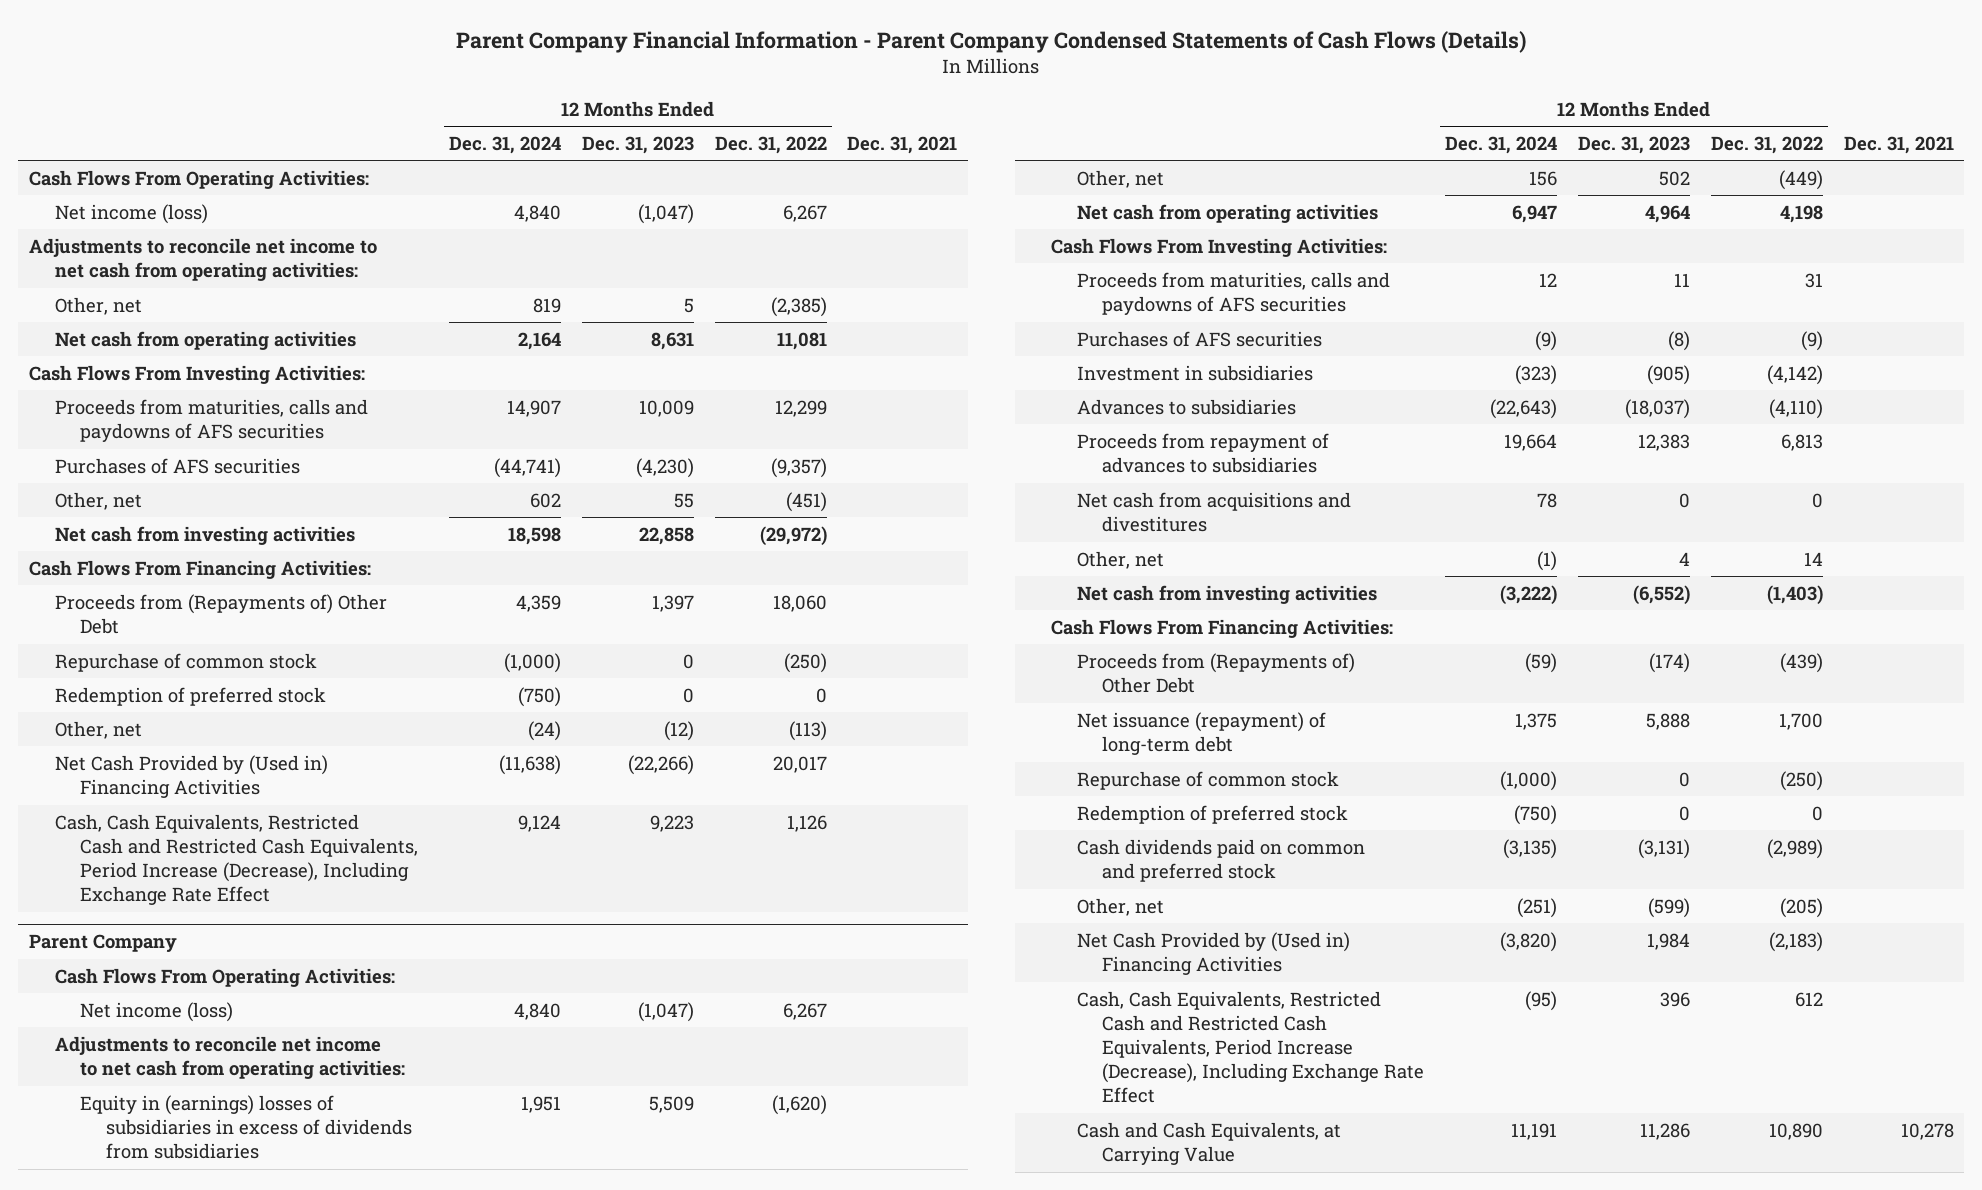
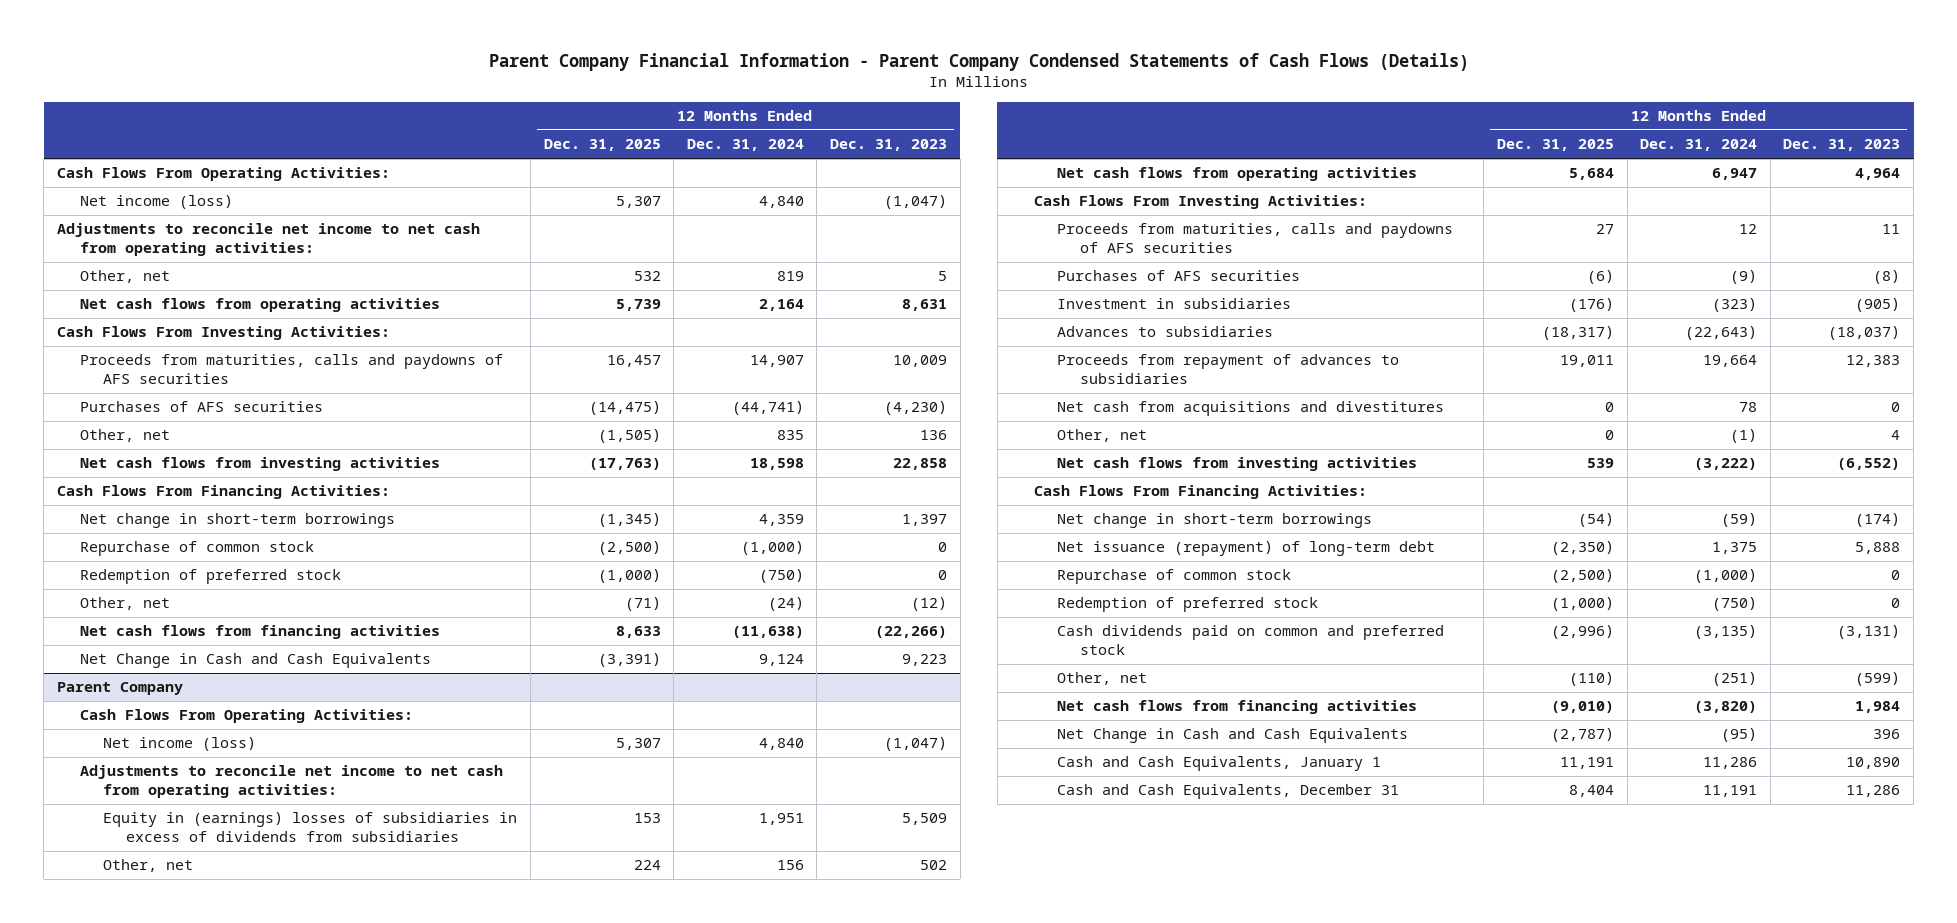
- | 12 Months Ended Dec. 31, 2024 | 12 Months Ended Dec. 31, 2023 | 12 Months Ended Dec. 31, 2022 | Dec. 31, 2021
+ | 12 Months Ended Dec. 31, 2025 | 12 Months Ended Dec. 31, 2024 | 12 Months Ended Dec. 31, 2023
- Net cash from operating activities | 2,164 | 8,631 | 11,081 |
+ Net cash flows from operating activities | 5,739 | 2,164 | 8,631
- Other, net | 602 | 55 | (451) |
- Net cash from investing activities | 18,598 | 22,858 | (29,972) |
+ Other, net | (1,505) | 835 | 136
+ Net cash flows from investing activities | (17,763) | 18,598 | 22,858
- Proceeds from (Repayments of) Other Debt | 4,359 | 1,397 | 18,060 |
+ Net change in short-term borrowings | (1,345) | 4,359 | 1,397
- Net Cash Provided by (Used in) Financing Activities | (11,638) | (22,266) | 20,017 |
- Cash, Cash Equivalents, Restricted Cash and Restricted Cash Equivalents, Period Increase (Decrease), Including Exchange Rate Effect | 9,124 | 9,223 | 1,126 |
+ Net cash flows from financing activities | 8,633 | (11,638) | (22,266)
+ Net Change in Cash and Cash Equivalents | (3,391) | 9,124 | 9,223
@ Parent Company
- Net cash from operating activities | 6,947 | 4,964 | 4,198 |
+ Net cash flows from operating activities | 5,684 | 6,947 | 4,964
- Net cash from investing activities | (3,222) | (6,552) | (1,403) |
+ Net cash flows from investing activities | 539 | (3,222) | (6,552)
- Proceeds from (Repayments of) Other Debt | (59) | (174) | (439) |
+ Net change in short-term borrowings | (54) | (59) | (174)
- Net Cash Provided by (Used in) Financing Activities | (3,820) | 1,984 | (2,183) |
- Cash, Cash Equivalents, Restricted Cash and Restricted Cash Equivalents, Period Increase (Decrease), Including Exchange Rate Effect | (95) | 396 | 612 |
- Cash and Cash Equivalents, at Carrying Value | 11,191 | 11,286 | 10,890 | 10,278
+ Net cash flows from financing activities | (9,010) | (3,820) | 1,984
+ Net Change in Cash and Cash Equivalents | (2,787) | (95) | 396
+ Cash and Cash Equivalents, January 1 | 11,191 | 11,286 | 10,890
+ Cash and Cash Equivalents, December 31 | 8,404 | 11,191 | 11,286

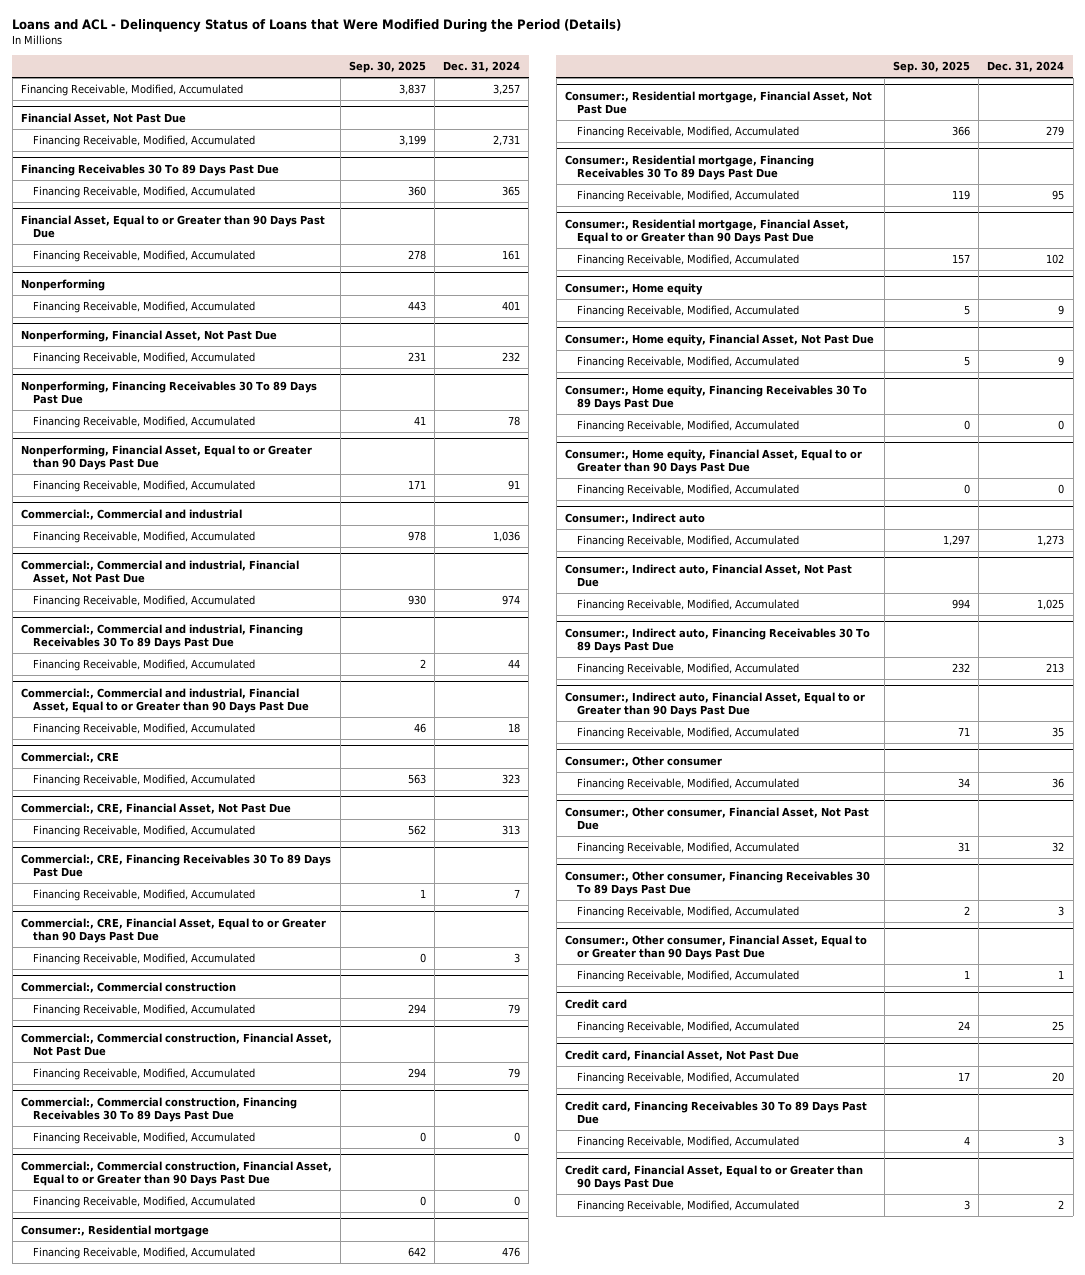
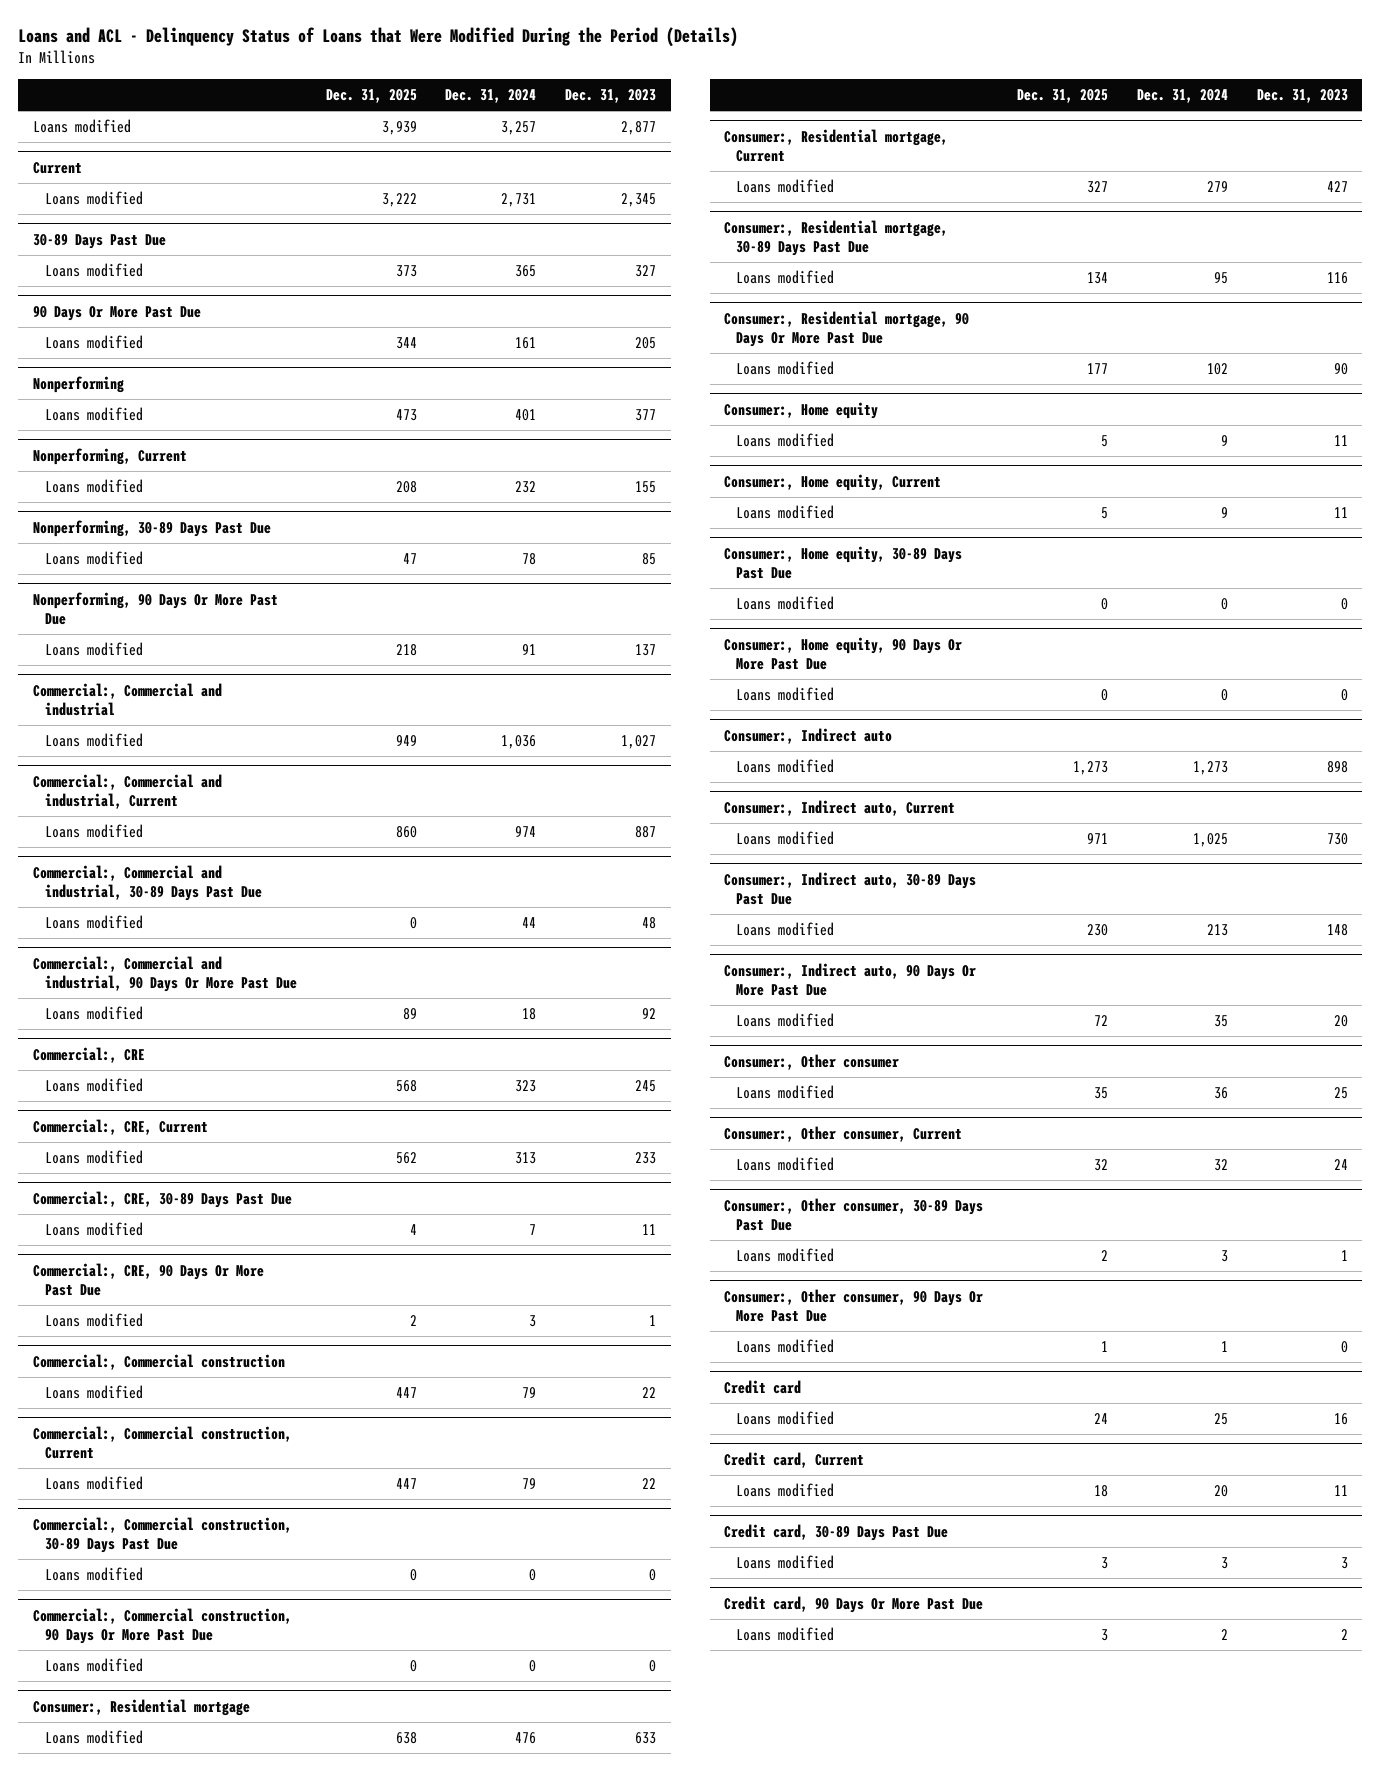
- | Sep. 30, 2025 | Dec. 31, 2024
+ | Dec. 31, 2025 | Dec. 31, 2024 | Dec. 31, 2023
- Financing Receivable, Modified, Accumulated | 3,837 | 3,257
- Financial Asset, Not Past Due
- Financing Receivable, Modified, Accumulated | 3,199 | 2,731
- Financing Receivables 30 To 89 Days Past Due
- Financing Receivable, Modified, Accumulated | 360 | 365
- Financial Asset, Equal to or Greater than 90 Days Past Due
- Financing Receivable, Modified, Accumulated | 278 | 161
+ Loans modified | 3,939 | 3,257 | 2,877
+ Current
+ Loans modified | 3,222 | 2,731 | 2,345
+ 30-89 Days Past Due
+ Loans modified | 373 | 365 | 327
+ 90 Days Or More Past Due
+ Loans modified | 344 | 161 | 205
@ Nonperforming
- Financing Receivable, Modified, Accumulated | 443 | 401
- Nonperforming, Financial Asset, Not Past Due
- Financing Receivable, Modified, Accumulated | 231 | 232
- Nonperforming, Financing Receivables 30 To 89 Days Past Due
- Financing Receivable, Modified, Accumulated | 41 | 78
- Nonperforming, Financial Asset, Equal to or Greater than 90 Days Past Due
- Financing Receivable, Modified, Accumulated | 171 | 91
@ Nonperforming
+ Loans modified | 473 | 401 | 377
+ Nonperforming, Current
+ Loans modified | 208 | 232 | 155
+ Nonperforming, 30-89 Days Past Due
+ Loans modified | 47 | 78 | 85
+ Nonperforming, 90 Days Or More Past Due
+ Loans modified | 218 | 91 | 137
@ Commercial:, Commercial and industrial
- Financing Receivable, Modified, Accumulated | 978 | 1,036
- Commercial:, Commercial and industrial, Financial Asset, Not Past Due
- Financing Receivable, Modified, Accumulated | 930 | 974
- Commercial:, Commercial and industrial, Financing Receivables 30 To 89 Days Past Due
- Financing Receivable, Modified, Accumulated | 2 | 44
- Commercial:, Commercial and industrial, Financial Asset, Equal to or Greater than 90 Days Past Due
- Financing Receivable, Modified, Accumulated | 46 | 18
@ Commercial:, Commercial and industrial
+ Loans modified | 949 | 1,036 | 1,027
+ Commercial:, Commercial and industrial, Current
+ Loans modified | 860 | 974 | 887
+ Commercial:, Commercial and industrial, 30-89 Days Past Due
+ Loans modified | 0 | 44 | 48
+ Commercial:, Commercial and industrial, 90 Days Or More Past Due
+ Loans modified | 89 | 18 | 92
@ Commercial:, CRE
- Financing Receivable, Modified, Accumulated | 563 | 323
- Commercial:, CRE, Financial Asset, Not Past Due
- Financing Receivable, Modified, Accumulated | 562 | 313
- Commercial:, CRE, Financing Receivables 30 To 89 Days Past Due
- Financing Receivable, Modified, Accumulated | 1 | 7
- Commercial:, CRE, Financial Asset, Equal to or Greater than 90 Days Past Due
- Financing Receivable, Modified, Accumulated | 0 | 3
@ Commercial:, CRE
+ Loans modified | 568 | 323 | 245
+ Commercial:, CRE, Current
+ Loans modified | 562 | 313 | 233
+ Commercial:, CRE, 30-89 Days Past Due
+ Loans modified | 4 | 7 | 11
+ Commercial:, CRE, 90 Days Or More Past Due
+ Loans modified | 2 | 3 | 1
@ Commercial:, Commercial construction
- Financing Receivable, Modified, Accumulated | 294 | 79
- Commercial:, Commercial construction, Financial Asset, Not Past Due
- Financing Receivable, Modified, Accumulated | 294 | 79
- Commercial:, Commercial construction, Financing Receivables 30 To 89 Days Past Due
- Financing Receivable, Modified, Accumulated | 0 | 0
- Commercial:, Commercial construction, Financial Asset, Equal to or Greater than 90 Days Past Due
- Financing Receivable, Modified, Accumulated | 0 | 0
@ Commercial:, Commercial construction
+ Loans modified | 447 | 79 | 22
+ Commercial:, Commercial construction, Current
+ Loans modified | 447 | 79 | 22
+ Commercial:, Commercial construction, 30-89 Days Past Due
+ Loans modified | 0 | 0 | 0
+ Commercial:, Commercial construction, 90 Days Or More Past Due
+ Loans modified | 0 | 0 | 0
@ Consumer:, Residential mortgage
- Financing Receivable, Modified, Accumulated | 642 | 476
- Consumer:, Residential mortgage, Financial Asset, Not Past Due
- Financing Receivable, Modified, Accumulated | 366 | 279
- Consumer:, Residential mortgage, Financing Receivables 30 To 89 Days Past Due
- Financing Receivable, Modified, Accumulated | 119 | 95
- Consumer:, Residential mortgage, Financial Asset, Equal to or Greater than 90 Days Past Due
- Financing Receivable, Modified, Accumulated | 157 | 102
@ Consumer:, Residential mortgage
+ Loans modified | 638 | 476 | 633
+ Consumer:, Residential mortgage, Current
+ Loans modified | 327 | 279 | 427
+ Consumer:, Residential mortgage, 30-89 Days Past Due
+ Loans modified | 134 | 95 | 116
+ Consumer:, Residential mortgage, 90 Days Or More Past Due
+ Loans modified | 177 | 102 | 90
@ Consumer:, Home equity
- Financing Receivable, Modified, Accumulated | 5 | 9
- Consumer:, Home equity, Financial Asset, Not Past Due
- Financing Receivable, Modified, Accumulated | 5 | 9
- Consumer:, Home equity, Financing Receivables 30 To 89 Days Past Due
- Financing Receivable, Modified, Accumulated | 0 | 0
- Consumer:, Home equity, Financial Asset, Equal to or Greater than 90 Days Past Due
- Financing Receivable, Modified, Accumulated | 0 | 0
@ Consumer:, Home equity
+ Loans modified | 5 | 9 | 11
+ Consumer:, Home equity, Current
+ Loans modified | 5 | 9 | 11
+ Consumer:, Home equity, 30-89 Days Past Due
+ Loans modified | 0 | 0 | 0
+ Consumer:, Home equity, 90 Days Or More Past Due
+ Loans modified | 0 | 0 | 0
@ Consumer:, Indirect auto
- Financing Receivable, Modified, Accumulated | 1,297 | 1,273
- Consumer:, Indirect auto, Financial Asset, Not Past Due
- Financing Receivable, Modified, Accumulated | 994 | 1,025
- Consumer:, Indirect auto, Financing Receivables 30 To 89 Days Past Due
- Financing Receivable, Modified, Accumulated | 232 | 213
- Consumer:, Indirect auto, Financial Asset, Equal to or Greater than 90 Days Past Due
- Financing Receivable, Modified, Accumulated | 71 | 35
@ Consumer:, Indirect auto
+ Loans modified | 1,273 | 1,273 | 898
+ Consumer:, Indirect auto, Current
+ Loans modified | 971 | 1,025 | 730
+ Consumer:, Indirect auto, 30-89 Days Past Due
+ Loans modified | 230 | 213 | 148
+ Consumer:, Indirect auto, 90 Days Or More Past Due
+ Loans modified | 72 | 35 | 20
@ Consumer:, Other consumer
- Financing Receivable, Modified, Accumulated | 34 | 36
- Consumer:, Other consumer, Financial Asset, Not Past Due
- Financing Receivable, Modified, Accumulated | 31 | 32
- Consumer:, Other consumer, Financing Receivables 30 To 89 Days Past Due
- Financing Receivable, Modified, Accumulated | 2 | 3
- Consumer:, Other consumer, Financial Asset, Equal to or Greater than 90 Days Past Due
- Financing Receivable, Modified, Accumulated | 1 | 1
@ Consumer:, Other consumer
+ Loans modified | 35 | 36 | 25
+ Consumer:, Other consumer, Current
+ Loans modified | 32 | 32 | 24
+ Consumer:, Other consumer, 30-89 Days Past Due
+ Loans modified | 2 | 3 | 1
+ Consumer:, Other consumer, 90 Days Or More Past Due
+ Loans modified | 1 | 1 | 0
@ Credit card
- Financing Receivable, Modified, Accumulated | 24 | 25
- Credit card, Financial Asset, Not Past Due
- Financing Receivable, Modified, Accumulated | 17 | 20
- Credit card, Financing Receivables 30 To 89 Days Past Due
- Financing Receivable, Modified, Accumulated | 4 | 3
- Credit card, Financial Asset, Equal to or Greater than 90 Days Past Due
- Financing Receivable, Modified, Accumulated | 3 | 2
@ Credit card
+ Loans modified | 24 | 25 | 16
+ Credit card, Current
+ Loans modified | 18 | 20 | 11
+ Credit card, 30-89 Days Past Due
+ Loans modified | 3 | 3 | 3
+ Credit card, 90 Days Or More Past Due
+ Loans modified | 3 | 2 | 2

